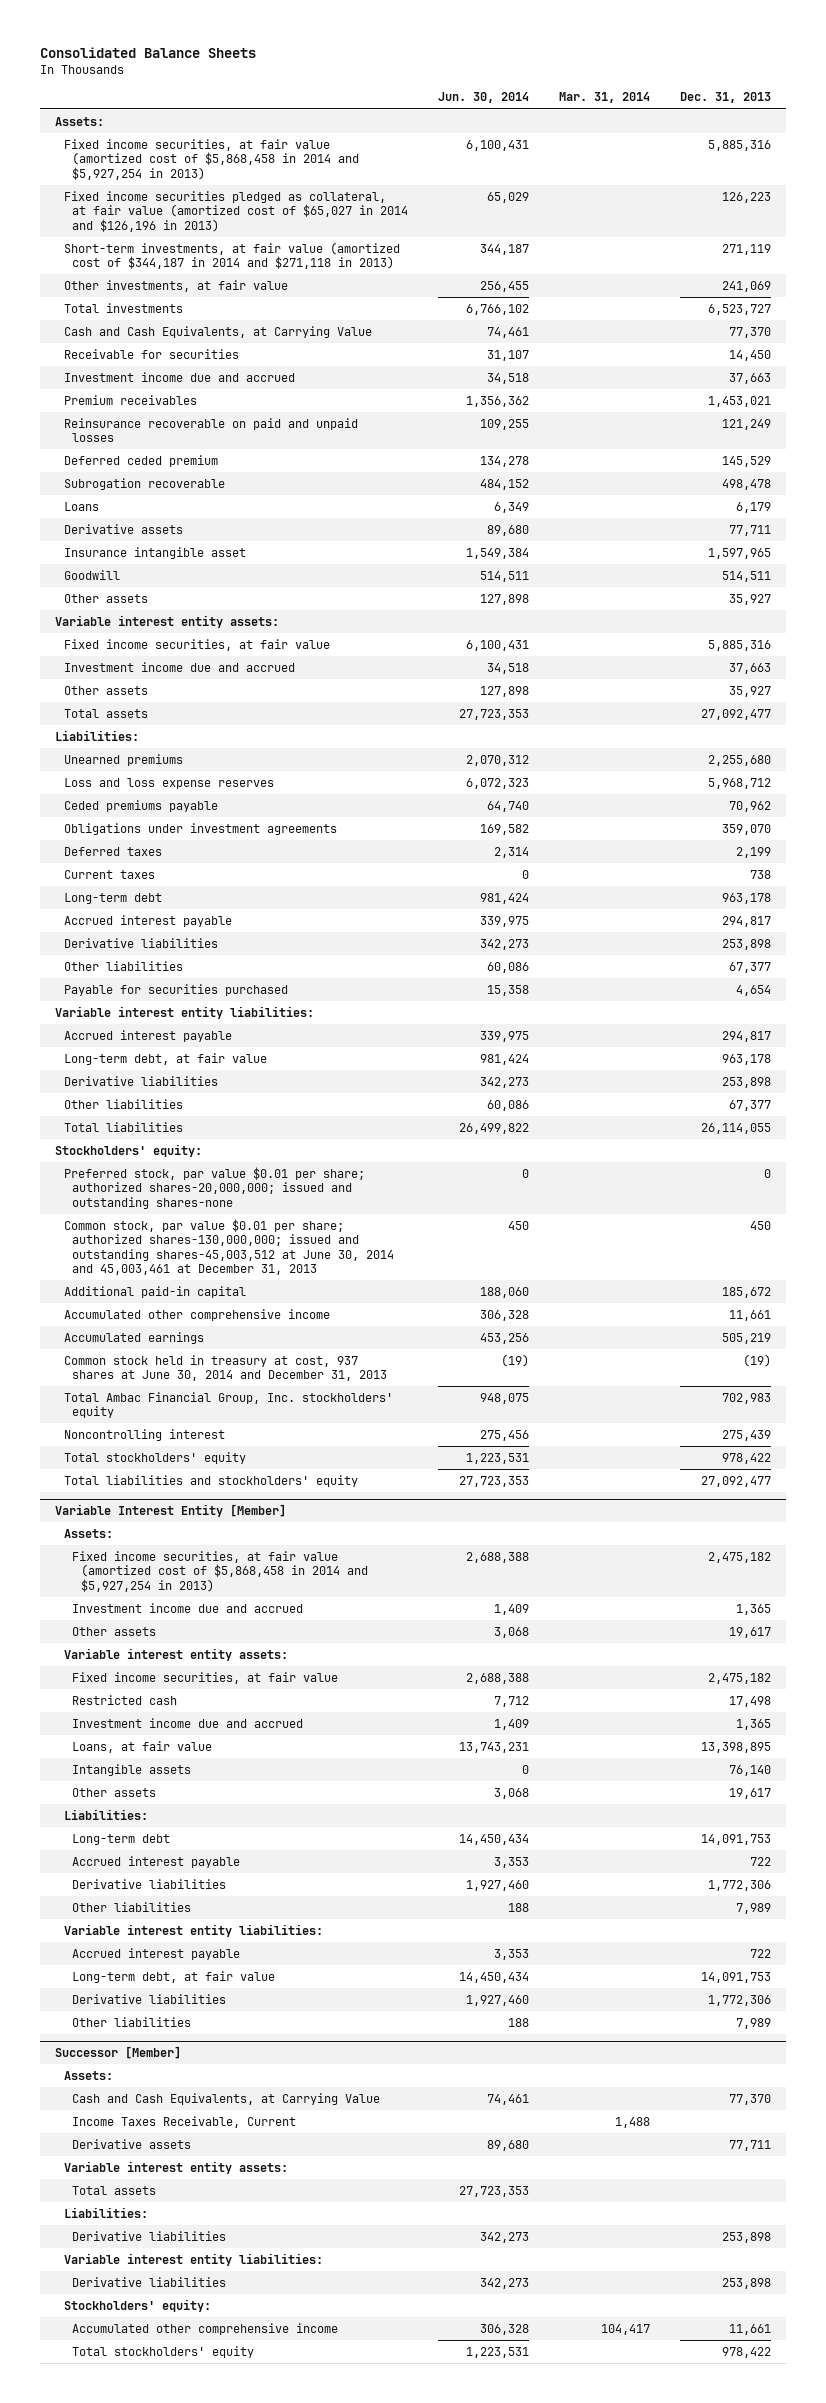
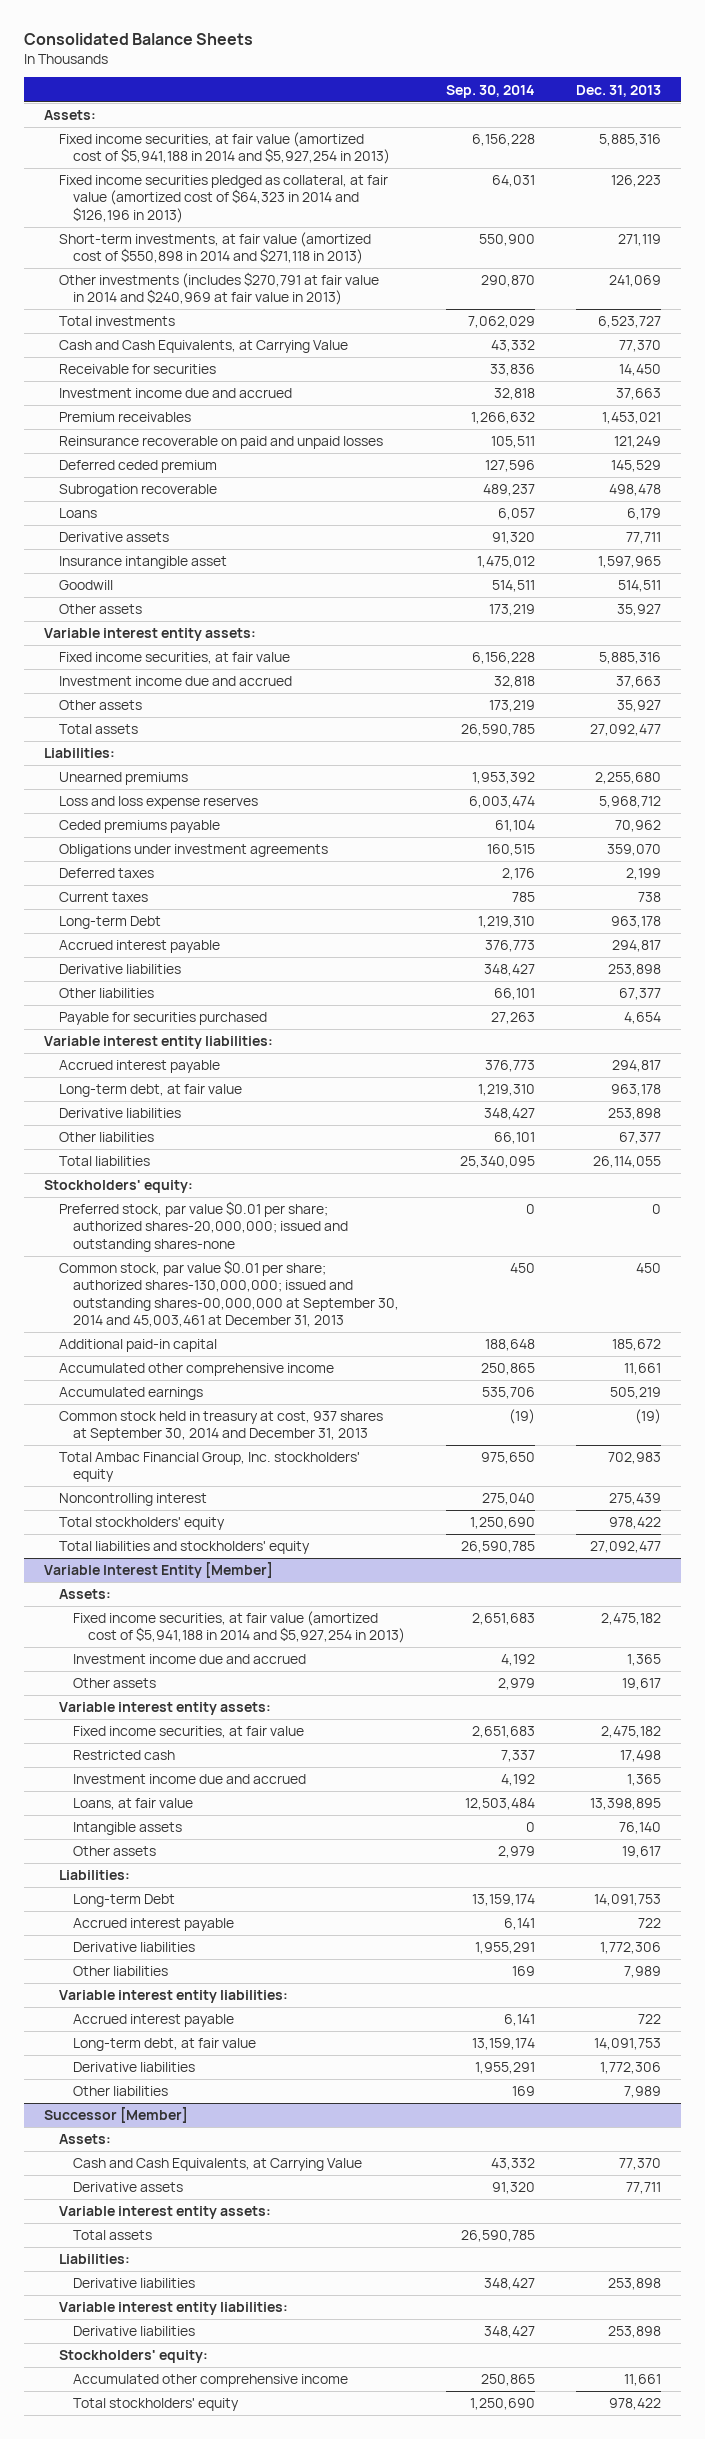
- | Jun. 30, 2014 | Mar. 31, 2014 | Dec. 31, 2013
+ | Sep. 30, 2014 | Dec. 31, 2013
- Fixed income securities, at fair value (amortized cost of $5,868,458 in 2014 and $5,927,254 in 2013) | 6,100,431 | | 5,885,316
- Fixed income securities pledged as collateral, at fair value (amortized cost of $65,027 in 2014 and $126,196 in 2013) | 65,029 | | 126,223
- Short-term investments, at fair value (amortized cost of $344,187 in 2014 and $271,118 in 2013) | 344,187 | | 271,119
- Other investments, at fair value | 256,455 | | 241,069
+ Fixed income securities, at fair value (amortized cost of $5,941,188 in 2014 and $5,927,254 in 2013) | 6,156,228 | 5,885,316
+ Fixed income securities pledged as collateral, at fair value (amortized cost of $64,323 in 2014 and $126,196 in 2013) | 64,031 | 126,223
+ Short-term investments, at fair value (amortized cost of $550,898 in 2014 and $271,118 in 2013) | 550,900 | 271,119
+ Other investments (includes $270,791 at fair value in 2014 and $240,969 at fair value in 2013) | 290,870 | 241,069
- Long-term debt | 981,424 | | 963,178
+ Long-term Debt | 1,219,310 | 963,178
- Common stock, par value $0.01 per share; authorized shares-130,000,000; issued and outstanding shares-45,003,512 at June 30, 2014 and 45,003,461 at December 31, 2013 | 450 | | 450
+ Common stock, par value $0.01 per share; authorized shares-130,000,000; issued and outstanding shares-00,000,000 at September 30, 2014 and 45,003,461 at December 31, 2013 | 450 | 450
- Common stock held in treasury at cost, 937 shares at June 30, 2014 and December 31, 2013 | (19) | | (19)
+ Common stock held in treasury at cost, 937 shares at September 30, 2014 and December 31, 2013 | (19) | (19)
@ Variable Interest Entity [Member]
- Fixed income securities, at fair value (amortized cost of $5,868,458 in 2014 and $5,927,254 in 2013) | 2,688,388 | | 2,475,182
+ Fixed income securities, at fair value (amortized cost of $5,941,188 in 2014 and $5,927,254 in 2013) | 2,651,683 | 2,475,182
- Long-term debt | 14,450,434 | | 14,091,753
+ Long-term Debt | 13,159,174 | 14,091,753
@ Successor [Member]
- Income Taxes Receivable, Current | | 1,488 |

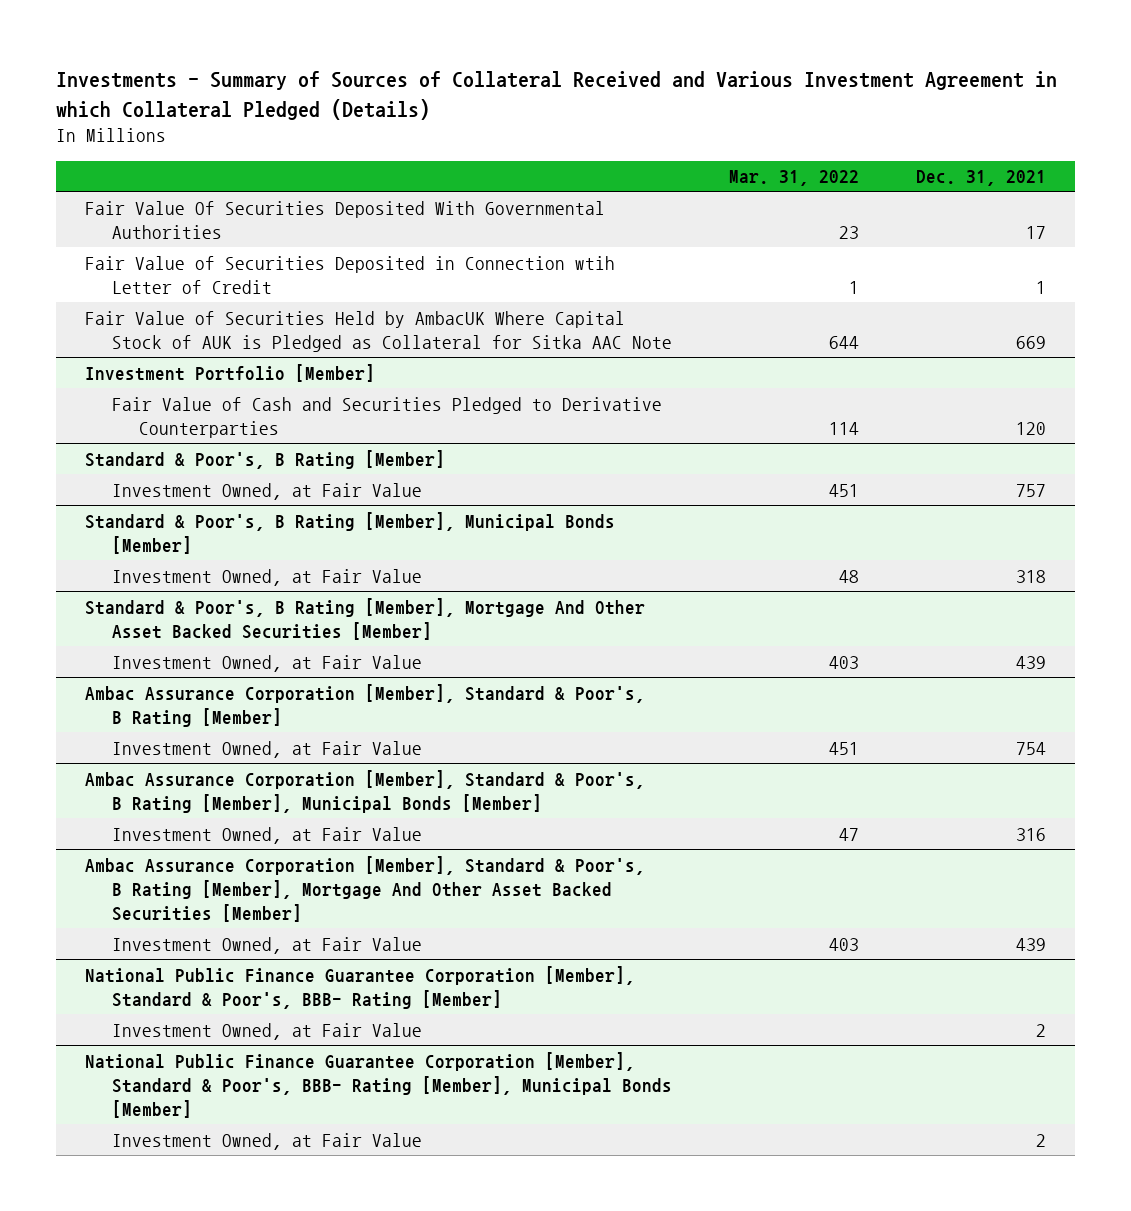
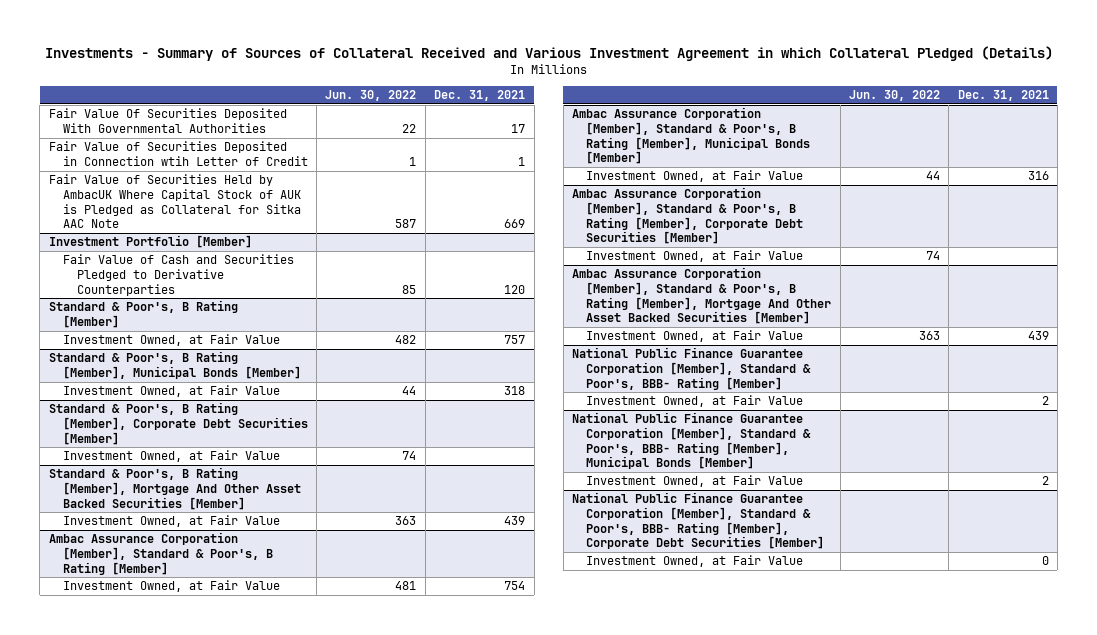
- | Mar. 31, 2022 | Dec. 31, 2021
+ | Jun. 30, 2022 | Dec. 31, 2021
+ Standard & Poor's, B Rating [Member], Corporate Debt Securities [Member]
+ Investment Owned, at Fair Value | 74 |
+ Ambac Assurance Corporation [Member], Standard & Poor's, B Rating [Member], Corporate Debt Securities [Member]
+ Investment Owned, at Fair Value | 74 |
+ National Public Finance Guarantee Corporation [Member], Standard & Poor's, BBB- Rating [Member], Corporate Debt Securities [Member]
+ Investment Owned, at Fair Value | | 0

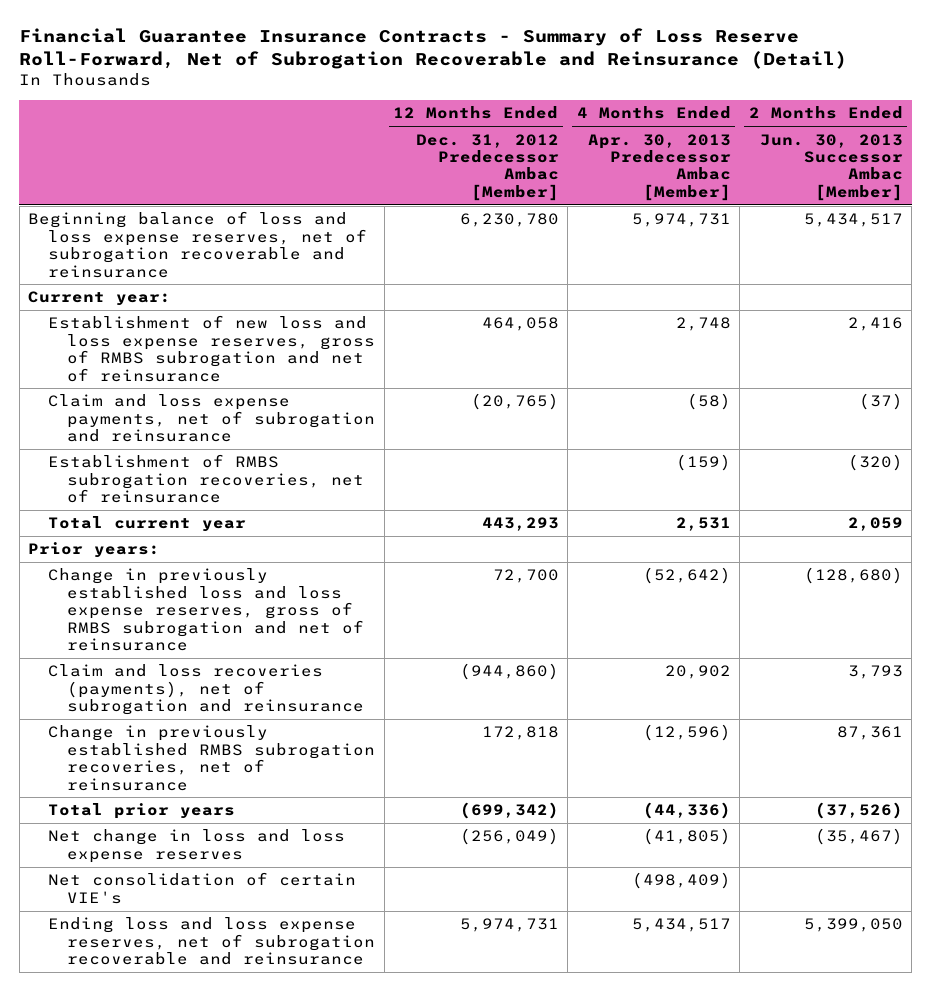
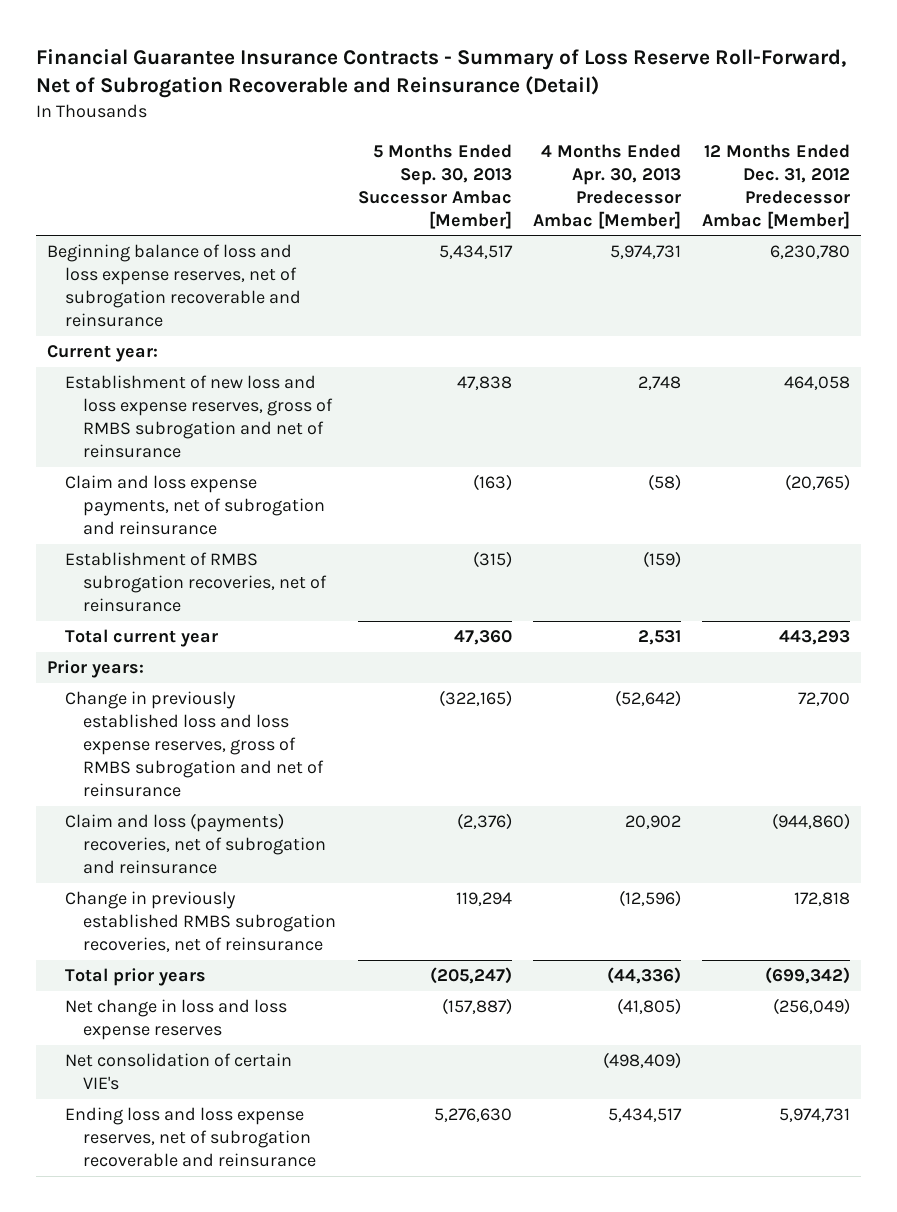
- | 12 Months Ended Dec. 31, 2012 Predecessor Ambac [Member] | 4 Months Ended Apr. 30, 2013 Predecessor Ambac [Member] | 2 Months Ended Jun. 30, 2013 Successor Ambac [Member]
+ | 5 Months Ended Sep. 30, 2013 Successor Ambac [Member] | 4 Months Ended Apr. 30, 2013 Predecessor Ambac [Member] | 12 Months Ended Dec. 31, 2012 Predecessor Ambac [Member]
- Claim and loss recoveries (payments), net of subrogation and reinsurance | (944,860) | 20,902 | 3,793
+ Claim and loss (payments) recoveries, net of subrogation and reinsurance | (2,376) | 20,902 | (944,860)

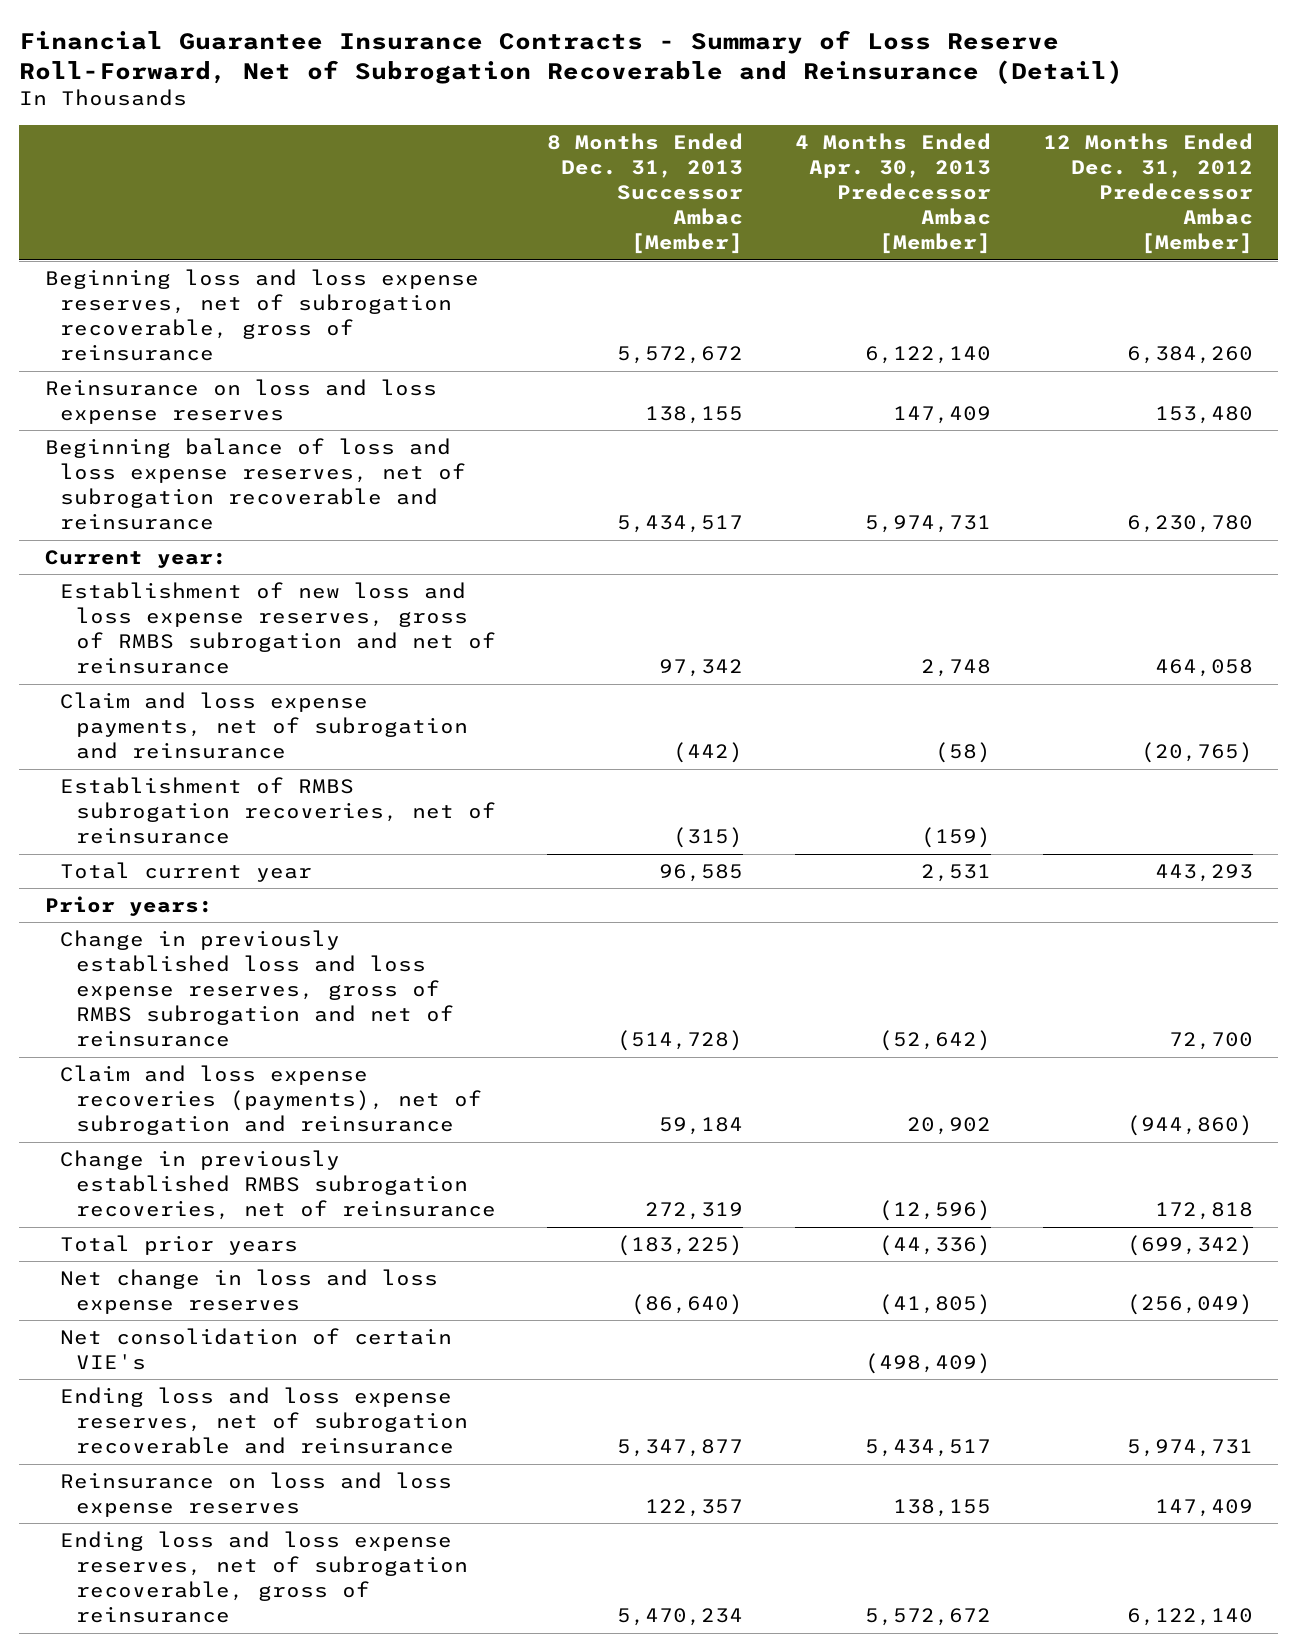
- | 5 Months Ended Sep. 30, 2013 Successor Ambac [Member] | 4 Months Ended Apr. 30, 2013 Predecessor Ambac [Member] | 12 Months Ended Dec. 31, 2012 Predecessor Ambac [Member]
+ | 8 Months Ended Dec. 31, 2013 Successor Ambac [Member] | 4 Months Ended Apr. 30, 2013 Predecessor Ambac [Member] | 12 Months Ended Dec. 31, 2012 Predecessor Ambac [Member]
+ Beginning loss and loss expense reserves, net of subrogation recoverable, gross of reinsurance | 5,572,672 | 6,122,140 | 6,384,260
+ Reinsurance on loss and loss expense reserves | 138,155 | 147,409 | 153,480
- Claim and loss (payments) recoveries, net of subrogation and reinsurance | (2,376) | 20,902 | (944,860)
+ Claim and loss expense recoveries (payments), net of subrogation and reinsurance | 59,184 | 20,902 | (944,860)
+ Reinsurance on loss and loss expense reserves | 122,357 | 138,155 | 147,409
+ Ending loss and loss expense reserves, net of subrogation recoverable, gross of reinsurance | 5,470,234 | 5,572,672 | 6,122,140

